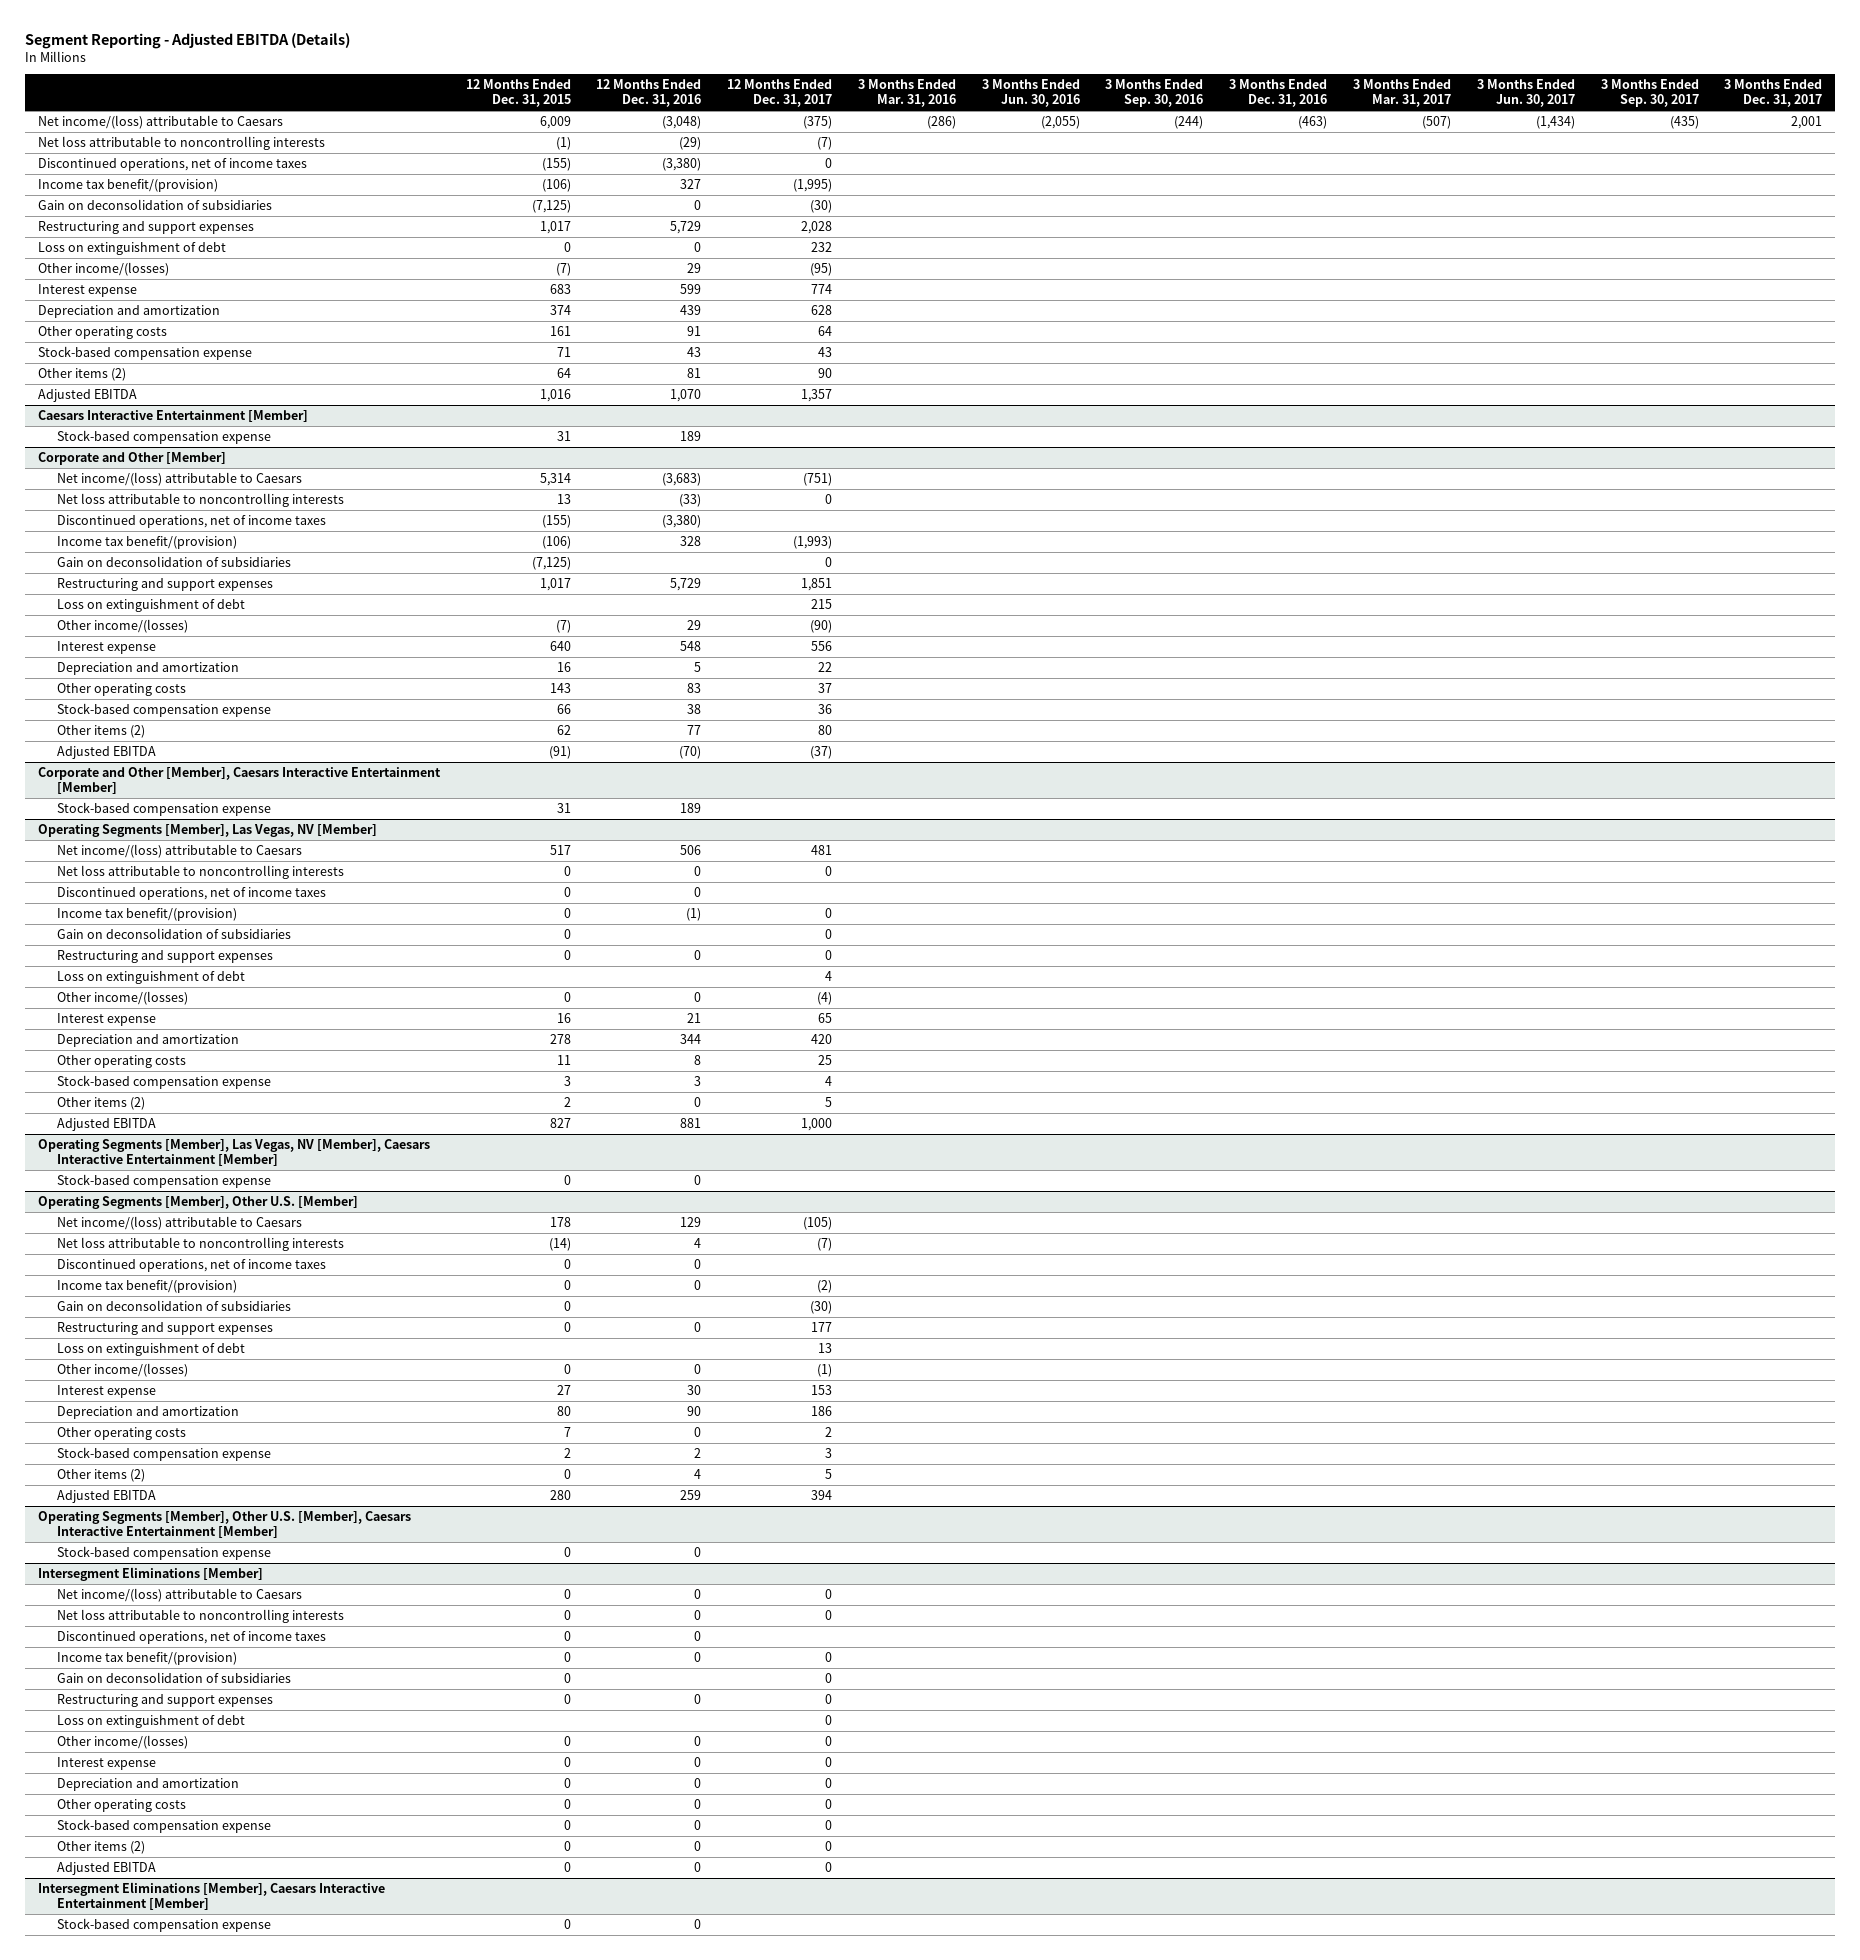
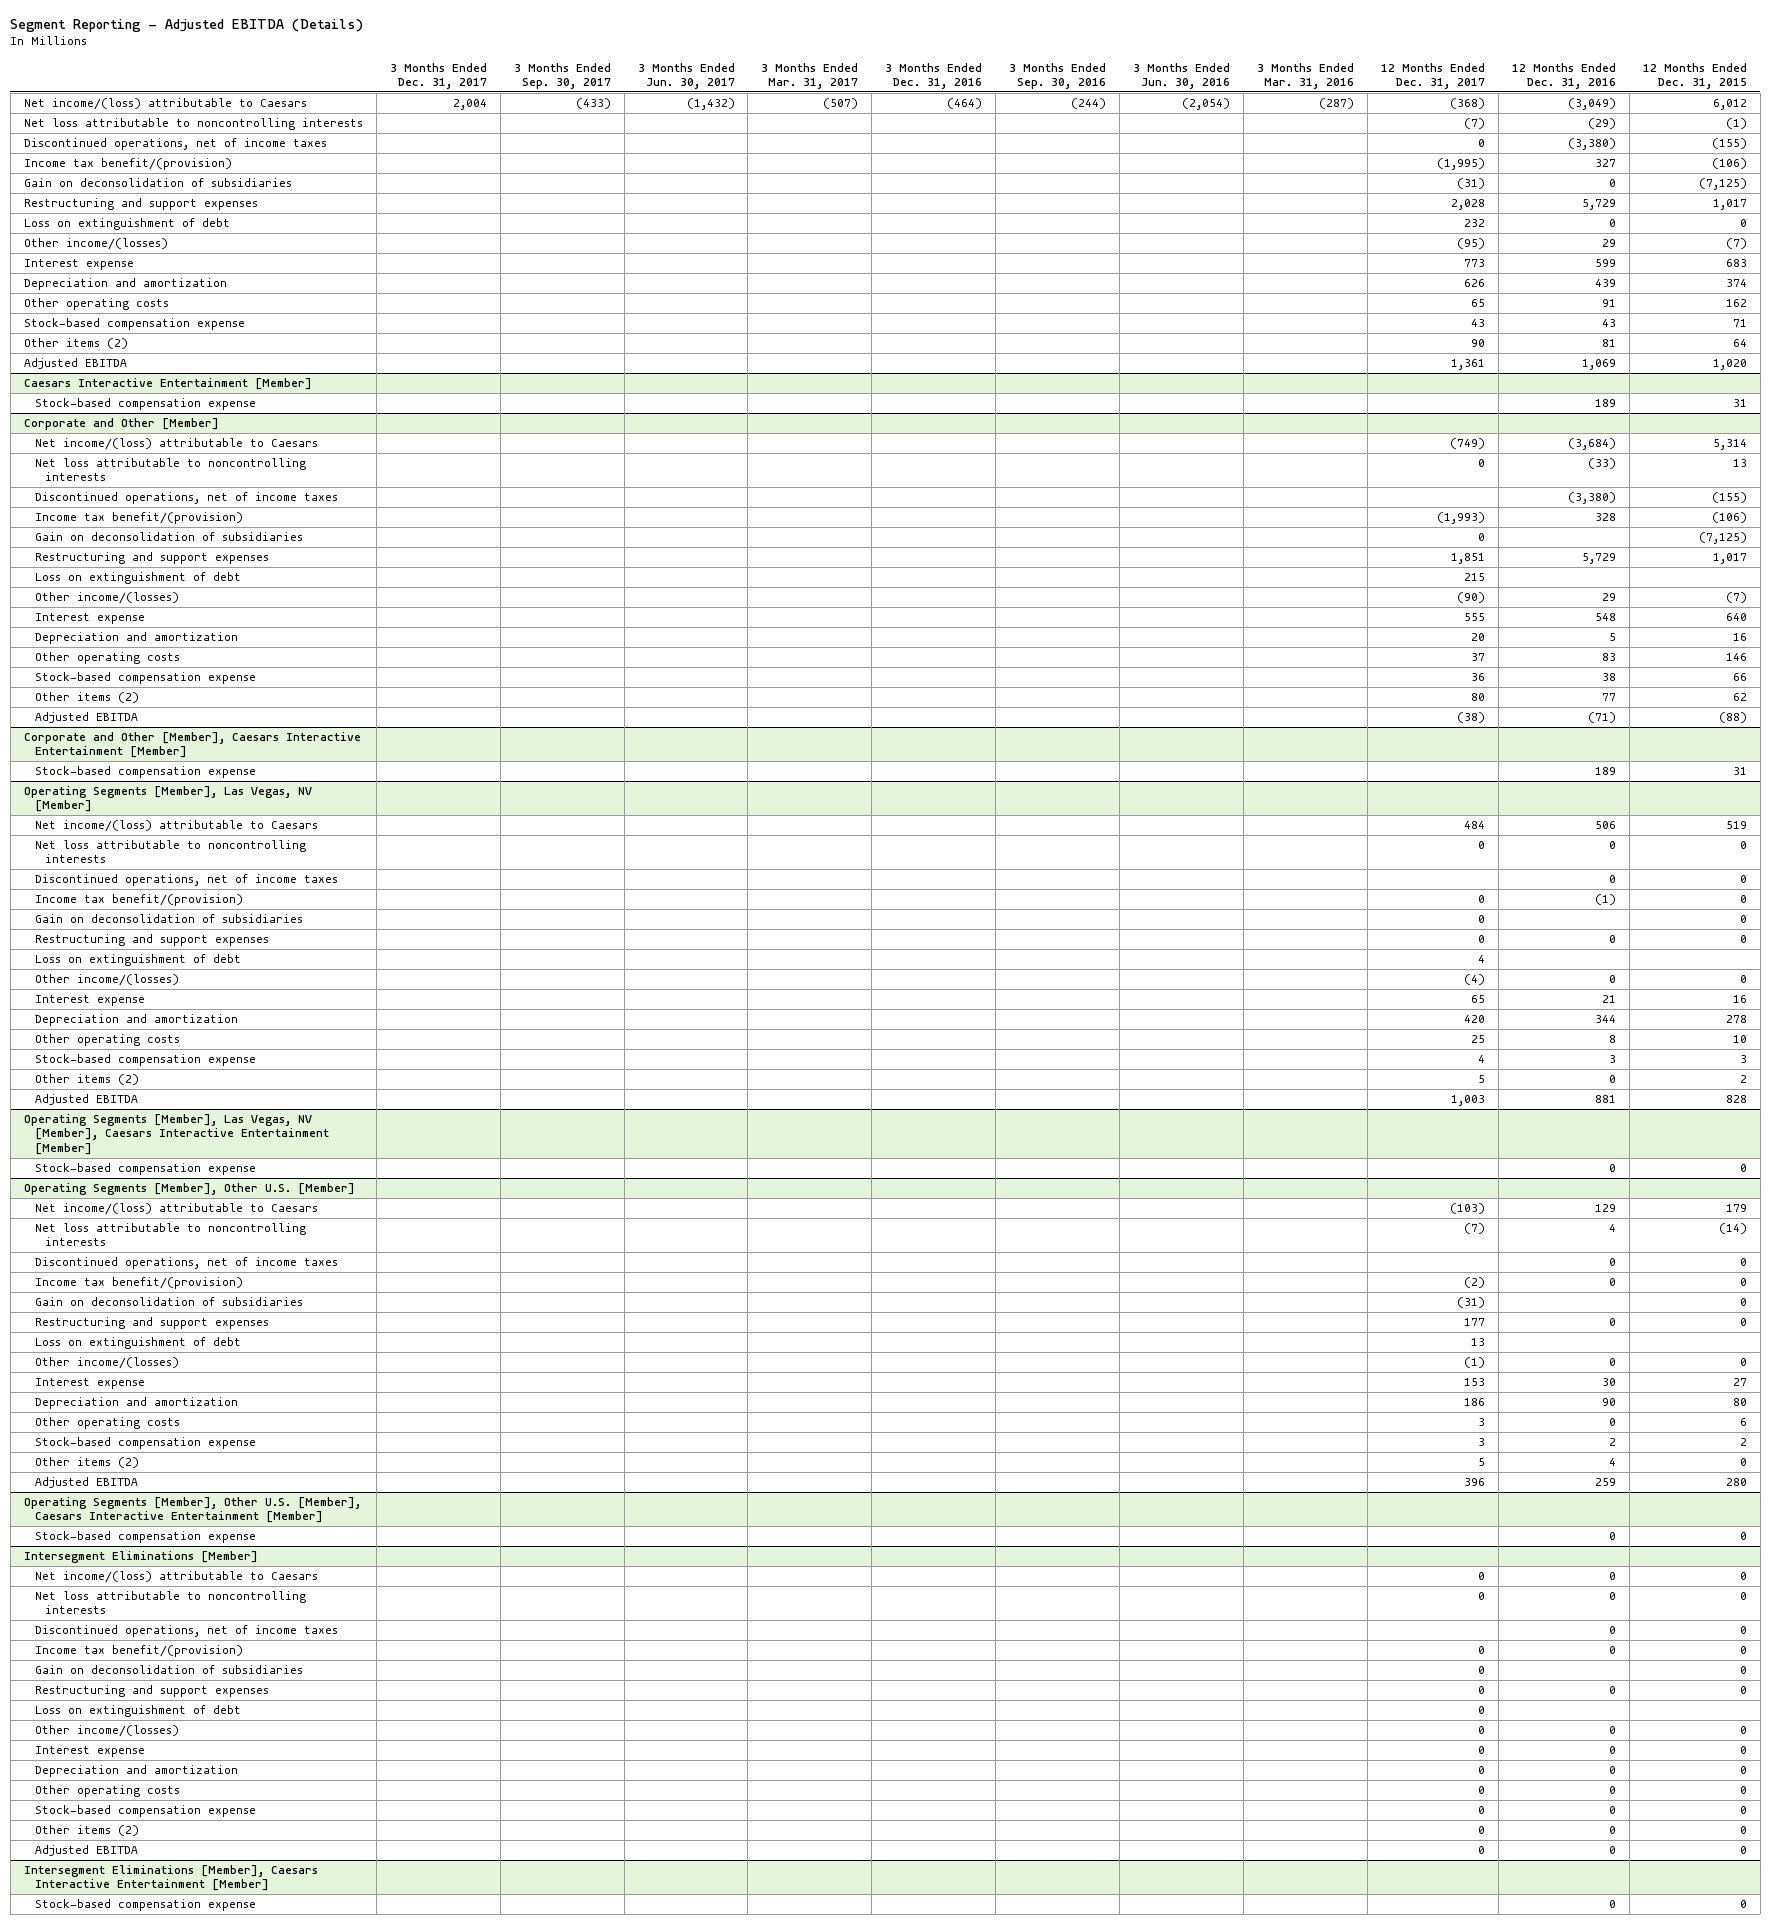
- | 12 Months Ended Dec. 31, 2015 | 12 Months Ended Dec. 31, 2016 | 12 Months Ended Dec. 31, 2017 | 3 Months Ended Mar. 31, 2016 | 3 Months Ended Jun. 30, 2016 | 3 Months Ended Sep. 30, 2016 | 3 Months Ended Dec. 31, 2016 | 3 Months Ended Mar. 31, 2017 | 3 Months Ended Jun. 30, 2017 | 3 Months Ended Sep. 30, 2017 | 3 Months Ended Dec. 31, 2017
+ | 3 Months Ended Dec. 31, 2017 | 3 Months Ended Sep. 30, 2017 | 3 Months Ended Jun. 30, 2017 | 3 Months Ended Mar. 31, 2017 | 3 Months Ended Dec. 31, 2016 | 3 Months Ended Sep. 30, 2016 | 3 Months Ended Jun. 30, 2016 | 3 Months Ended Mar. 31, 2016 | 12 Months Ended Dec. 31, 2017 | 12 Months Ended Dec. 31, 2016 | 12 Months Ended Dec. 31, 2015
- Net income/(loss) attributable to Caesars | 6,009 | (3,048) | (375) | (286) | (2,055) | (244) | (463) | (507) | (1,434) | (435) | 2,001
+ Net income/(loss) attributable to Caesars | 2,004 | (433) | (1,432) | (507) | (464) | (244) | (2,054) | (287) | (368) | (3,049) | 6,012
- Gain on deconsolidation of subsidiaries | (7,125) | 0 | (30) | | | | | | | |
+ Gain on deconsolidation of subsidiaries | | | | | | | | | (31) | 0 | (7,125)
- Interest expense | 683 | 599 | 774 | | | | | | | |
- Depreciation and amortization | 374 | 439 | 628 | | | | | | | |
- Other operating costs | 161 | 91 | 64 | | | | | | | |
+ Interest expense | | | | | | | | | 773 | 599 | 683
+ Depreciation and amortization | | | | | | | | | 626 | 439 | 374
+ Other operating costs | | | | | | | | | 65 | 91 | 162
- Adjusted EBITDA | 1,016 | 1,070 | 1,357 | | | | | | | |
+ Adjusted EBITDA | | | | | | | | | 1,361 | 1,069 | 1,020
@ Corporate and Other [Member]
- Net income/(loss) attributable to Caesars | 5,314 | (3,683) | (751) | | | | | | | |
+ Net income/(loss) attributable to Caesars | | | | | | | | | (749) | (3,684) | 5,314
- Interest expense | 640 | 548 | 556 | | | | | | | |
- Depreciation and amortization | 16 | 5 | 22 | | | | | | | |
- Other operating costs | 143 | 83 | 37 | | | | | | | |
+ Interest expense | | | | | | | | | 555 | 548 | 640
+ Depreciation and amortization | | | | | | | | | 20 | 5 | 16
+ Other operating costs | | | | | | | | | 37 | 83 | 146
- Adjusted EBITDA | (91) | (70) | (37) | | | | | | | |
+ Adjusted EBITDA | | | | | | | | | (38) | (71) | (88)
@ Operating Segments [Member], Las Vegas, NV [Member]
- Net income/(loss) attributable to Caesars | 517 | 506 | 481 | | | | | | | |
+ Net income/(loss) attributable to Caesars | | | | | | | | | 484 | 506 | 519
- Other operating costs | 11 | 8 | 25 | | | | | | | |
+ Other operating costs | | | | | | | | | 25 | 8 | 10
- Adjusted EBITDA | 827 | 881 | 1,000 | | | | | | | |
+ Adjusted EBITDA | | | | | | | | | 1,003 | 881 | 828
@ Operating Segments [Member], Other U.S. [Member]
- Net income/(loss) attributable to Caesars | 178 | 129 | (105) | | | | | | | |
+ Net income/(loss) attributable to Caesars | | | | | | | | | (103) | 129 | 179
- Gain on deconsolidation of subsidiaries | 0 | | (30) | | | | | | | |
+ Gain on deconsolidation of subsidiaries | | | | | | | | | (31) | | 0
- Other operating costs | 7 | 0 | 2 | | | | | | | |
+ Other operating costs | | | | | | | | | 3 | 0 | 6
- Adjusted EBITDA | 280 | 259 | 394 | | | | | | | |
+ Adjusted EBITDA | | | | | | | | | 396 | 259 | 280

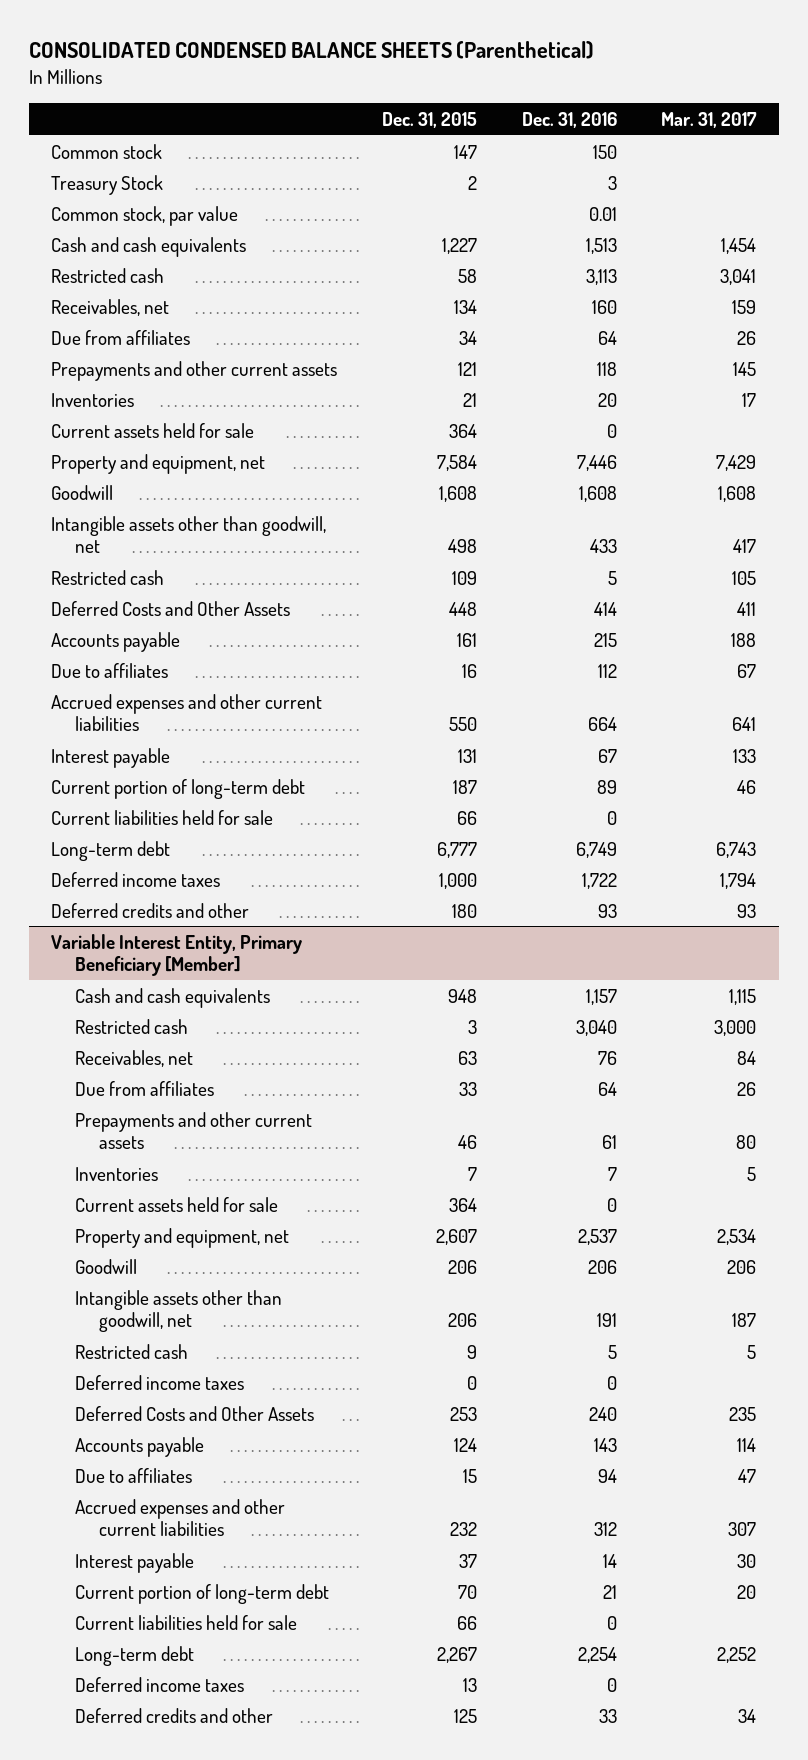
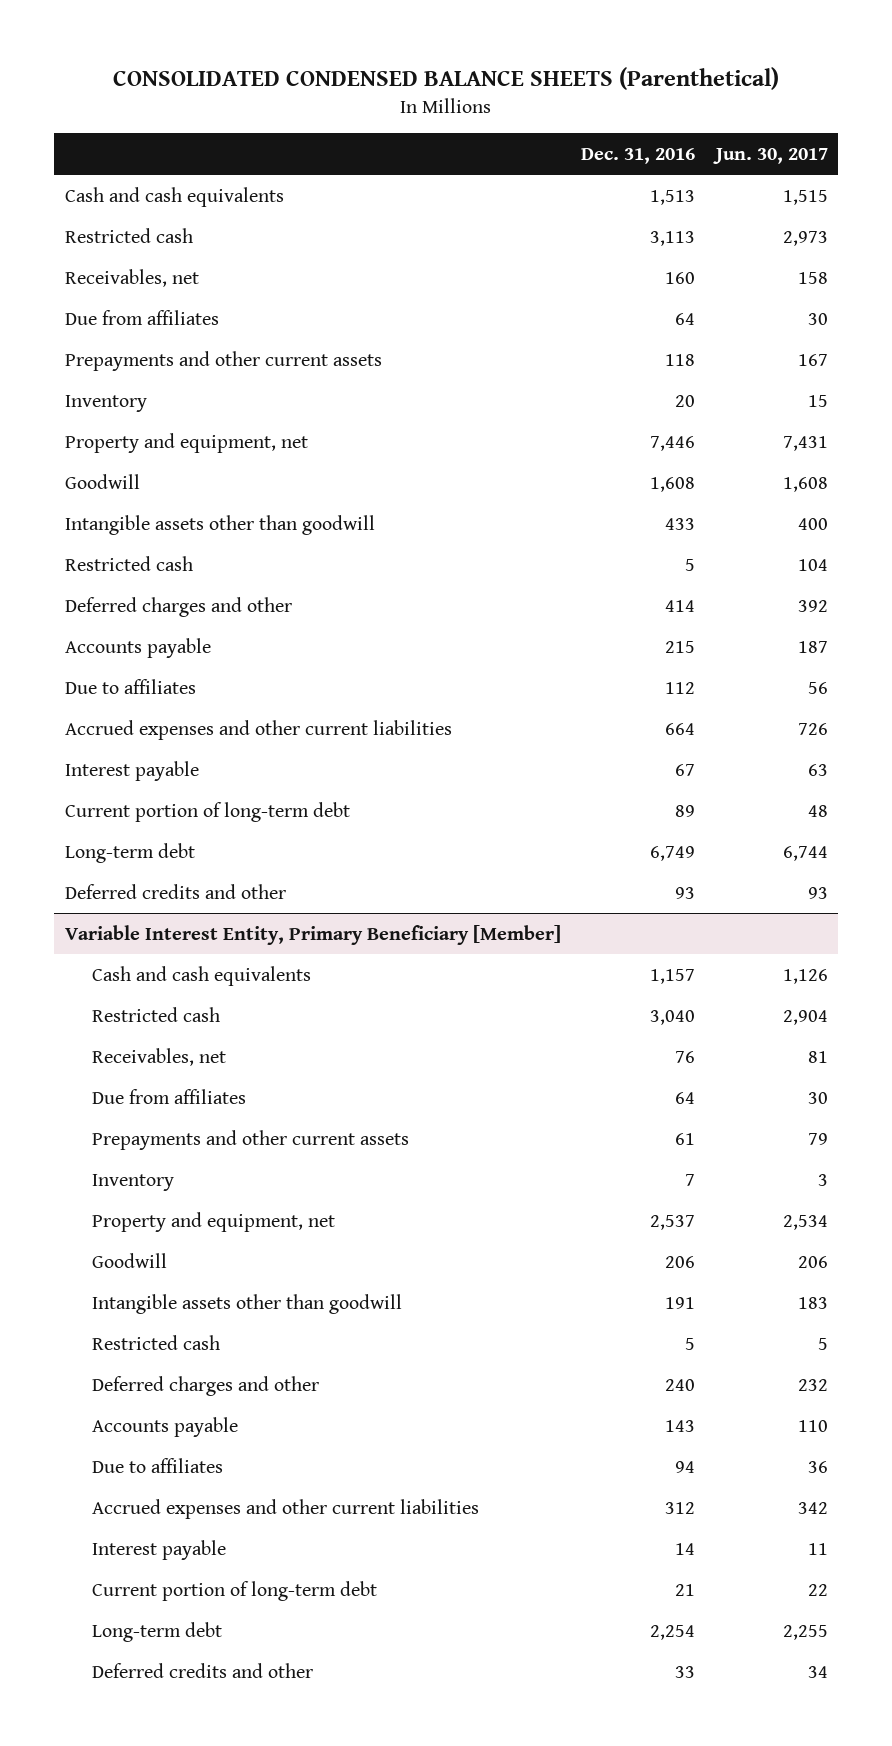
- | Dec. 31, 2015 | Dec. 31, 2016 | Mar. 31, 2017
+ | Dec. 31, 2016 | Jun. 30, 2017
- Common stock | 147 | 150 |
- Treasury Stock | 2 | 3 |
- Common stock, par value | | 0.01 |
- Inventories | 21 | 20 | 17
- Current assets held for sale | 364 | 0 |
+ Inventory | 20 | 15
- Intangible assets other than goodwill, net | 498 | 433 | 417
+ Intangible assets other than goodwill | 433 | 400
- Deferred Costs and Other Assets | 448 | 414 | 411
+ Deferred charges and other | 414 | 392
- Current liabilities held for sale | 66 | 0 |
- Deferred income taxes | 1,000 | 1,722 | 1,794
@ Variable Interest Entity, Primary Beneficiary [Member]
- Inventories | 7 | 7 | 5
- Current assets held for sale | 364 | 0 |
+ Inventory | 7 | 3
- Intangible assets other than goodwill, net | 206 | 191 | 187
+ Intangible assets other than goodwill | 191 | 183
- Deferred income taxes | 0 | 0 |
- Deferred Costs and Other Assets | 253 | 240 | 235
+ Deferred charges and other | 240 | 232
- Current liabilities held for sale | 66 | 0 |
- Deferred income taxes | 13 | 0 |

